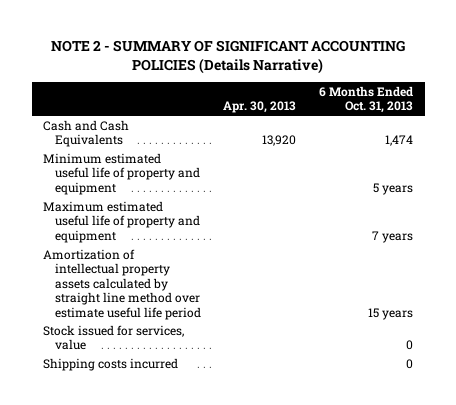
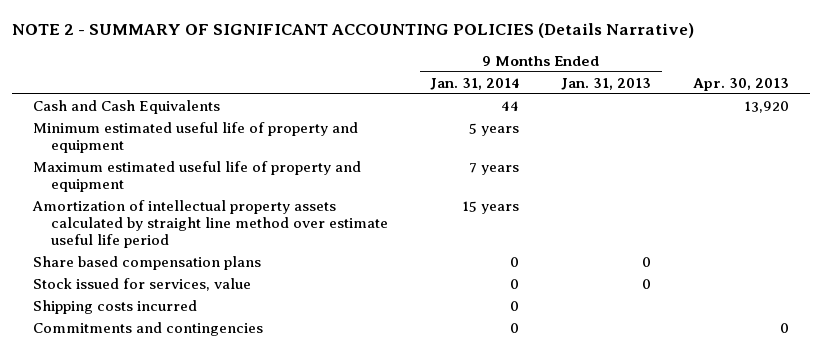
- | Apr. 30, 2013 | 6 Months Ended Oct. 31, 2013
+ | 9 Months Ended Jan. 31, 2014 | 9 Months Ended Jan. 31, 2013 | Apr. 30, 2013
+ Share based compensation plans | 0 | 0 |
+ Commitments and contingencies | 0 | | 0

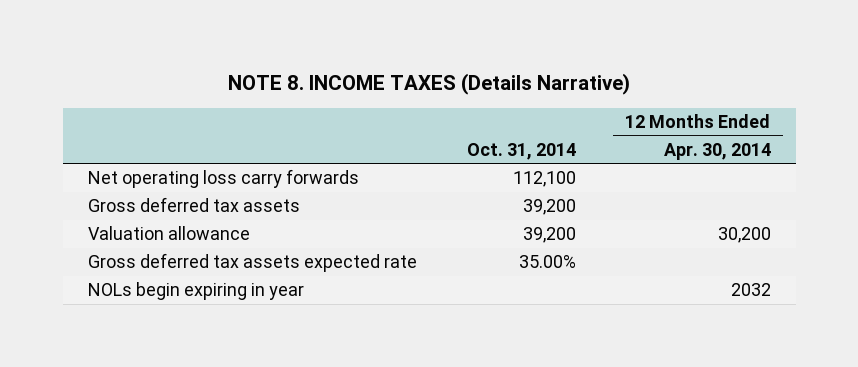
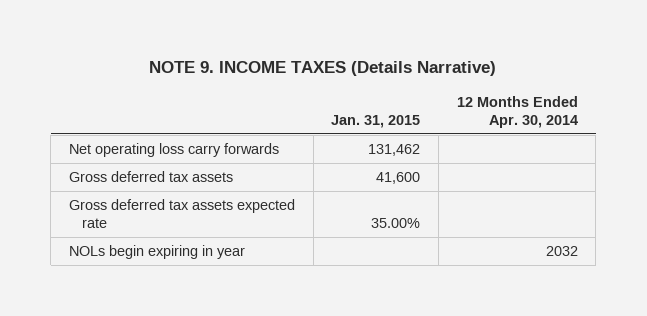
- NOTE 8. INCOME TAXES (Details Narrative)
+ NOTE 9. INCOME TAXES (Details Narrative)
- | Oct. 31, 2014 | 12 Months Ended Apr. 30, 2014
+ | Jan. 31, 2015 | 12 Months Ended Apr. 30, 2014
- Valuation allowance | 39,200 | 30,200

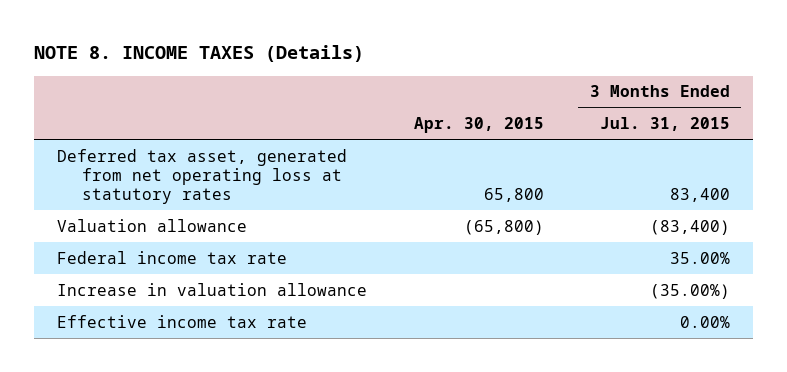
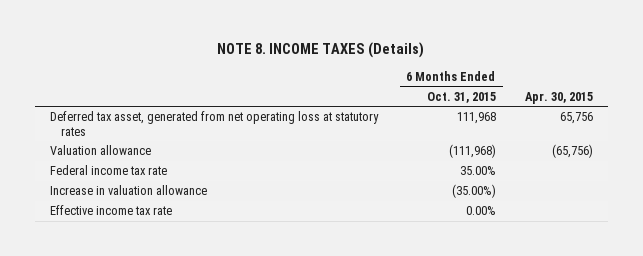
- | Apr. 30, 2015 | 3 Months Ended Jul. 31, 2015
+ | 6 Months Ended Oct. 31, 2015 | Apr. 30, 2015
- Deferred tax asset, generated from net operating loss at statutory rates | 65,800 | 83,400
- Valuation allowance | (65,800) | (83,400)
+ Deferred tax asset, generated from net operating loss at statutory rates | 111,968 | 65,756
+ Valuation allowance | (111,968) | (65,756)

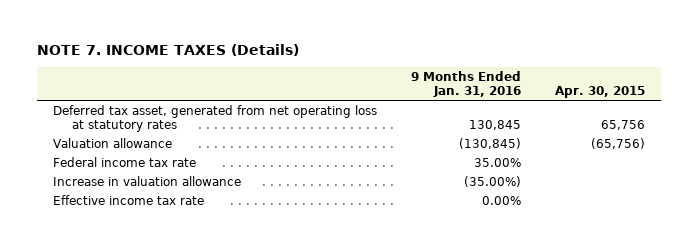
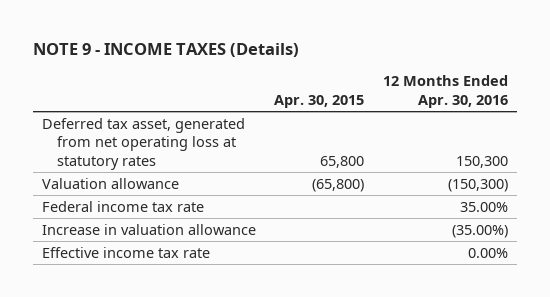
- NOTE 7. INCOME TAXES (Details)
+ NOTE 9 - INCOME TAXES (Details)
- | 9 Months Ended Jan. 31, 2016 | Apr. 30, 2015
+ | Apr. 30, 2015 | 12 Months Ended Apr. 30, 2016
- Deferred tax asset, generated from net operating loss at statutory rates | 130,845 | 65,756
- Valuation allowance | (130,845) | (65,756)
+ Deferred tax asset, generated from net operating loss at statutory rates | 65,800 | 150,300
+ Valuation allowance | (65,800) | (150,300)

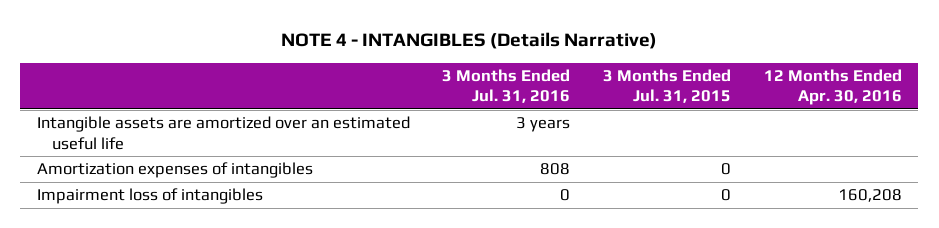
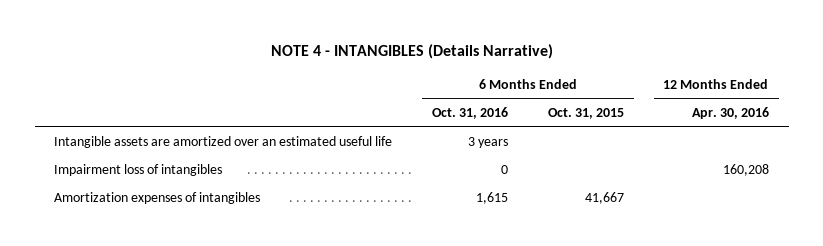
- | 3 Months Ended Jul. 31, 2016 | 3 Months Ended Jul. 31, 2015 | 12 Months Ended Apr. 30, 2016
+ | 6 Months Ended Oct. 31, 2016 | 6 Months Ended Oct. 31, 2015 | 12 Months Ended Apr. 30, 2016
moved down: Amortization expenses of intangibles | 1,615 | 41,667 |

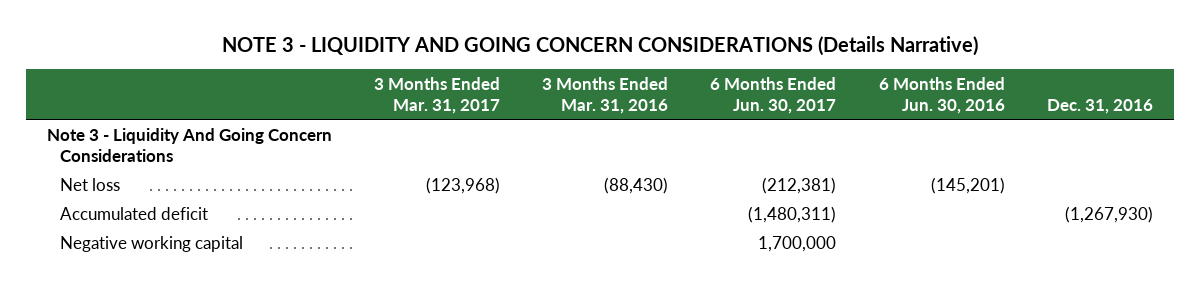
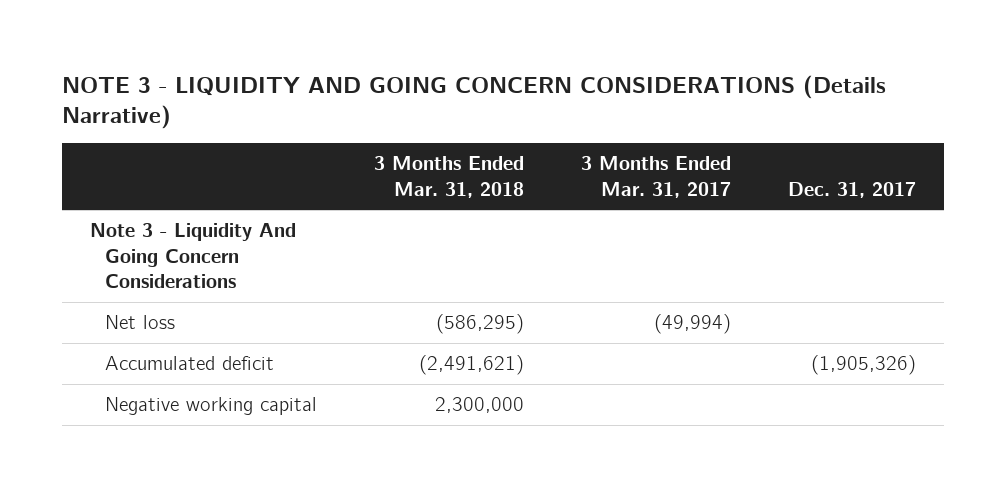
- | 3 Months Ended Mar. 31, 2017 | 3 Months Ended Mar. 31, 2016 | 6 Months Ended Jun. 30, 2017 | 6 Months Ended Jun. 30, 2016 | Dec. 31, 2016
+ | 3 Months Ended Mar. 31, 2018 | 3 Months Ended Mar. 31, 2017 | Dec. 31, 2017
- Net loss | (123,968) | (88,430) | (212,381) | (145,201) |
+ Net loss | (586,295) | (49,994) |

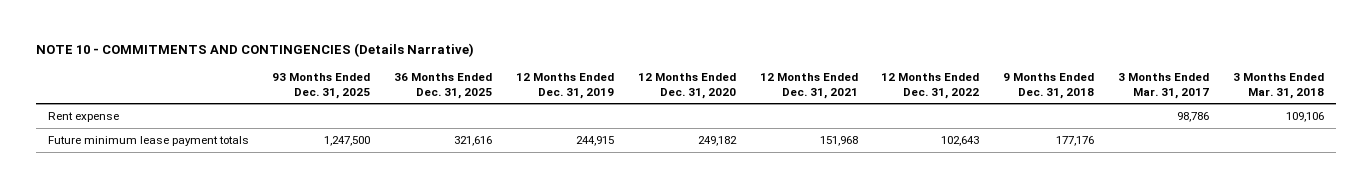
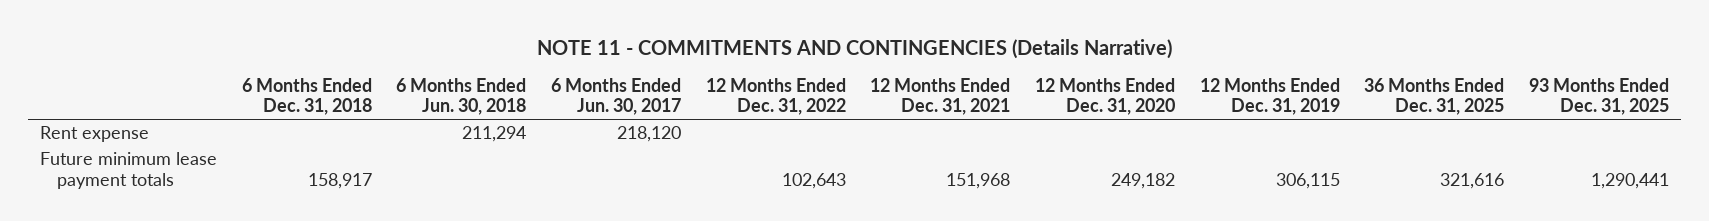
- NOTE 10 - COMMITMENTS AND CONTINGENCIES (Details Narrative)
+ NOTE 11 - COMMITMENTS AND CONTINGENCIES (Details Narrative)
- | 93 Months Ended Dec. 31, 2025 | 36 Months Ended Dec. 31, 2025 | 12 Months Ended Dec. 31, 2019 | 12 Months Ended Dec. 31, 2020 | 12 Months Ended Dec. 31, 2021 | 12 Months Ended Dec. 31, 2022 | 9 Months Ended Dec. 31, 2018 | 3 Months Ended Mar. 31, 2017 | 3 Months Ended Mar. 31, 2018
+ | 6 Months Ended Dec. 31, 2018 | 6 Months Ended Jun. 30, 2018 | 6 Months Ended Jun. 30, 2017 | 12 Months Ended Dec. 31, 2022 | 12 Months Ended Dec. 31, 2021 | 12 Months Ended Dec. 31, 2020 | 12 Months Ended Dec. 31, 2019 | 36 Months Ended Dec. 31, 2025 | 93 Months Ended Dec. 31, 2025
- Future minimum lease payment totals | 1,247,500 | 321,616 | 244,915 | 249,182 | 151,968 | 102,643 | 177,176 | |
+ Future minimum lease payment totals | 158,917 | | | 102,643 | 151,968 | 249,182 | 306,115 | 321,616 | 1,290,441

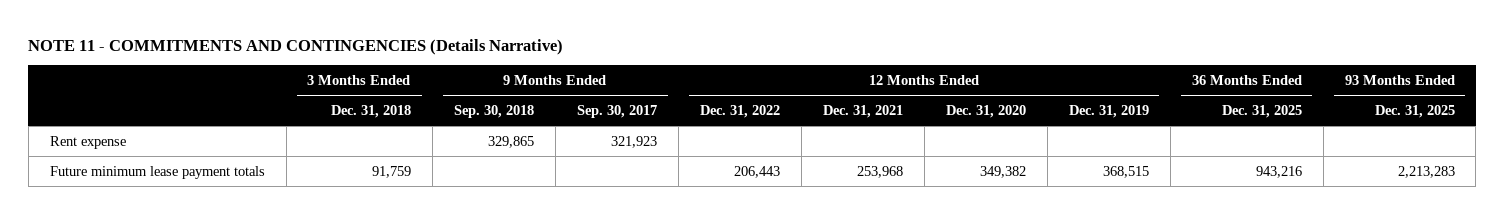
- | 6 Months Ended Dec. 31, 2018 | 6 Months Ended Jun. 30, 2018 | 6 Months Ended Jun. 30, 2017 | 12 Months Ended Dec. 31, 2022 | 12 Months Ended Dec. 31, 2021 | 12 Months Ended Dec. 31, 2020 | 12 Months Ended Dec. 31, 2019 | 36 Months Ended Dec. 31, 2025 | 93 Months Ended Dec. 31, 2025
+ | 3 Months Ended Dec. 31, 2018 | 9 Months Ended Sep. 30, 2018 | 9 Months Ended Sep. 30, 2017 | 12 Months Ended Dec. 31, 2022 | 12 Months Ended Dec. 31, 2021 | 12 Months Ended Dec. 31, 2020 | 12 Months Ended Dec. 31, 2019 | 36 Months Ended Dec. 31, 2025 | 93 Months Ended Dec. 31, 2025
- Future minimum lease payment totals | 158,917 | | | 102,643 | 151,968 | 249,182 | 306,115 | 321,616 | 1,290,441
+ Future minimum lease payment totals | 91,759 | | | 206,443 | 253,968 | 349,382 | 368,515 | 943,216 | 2,213,283

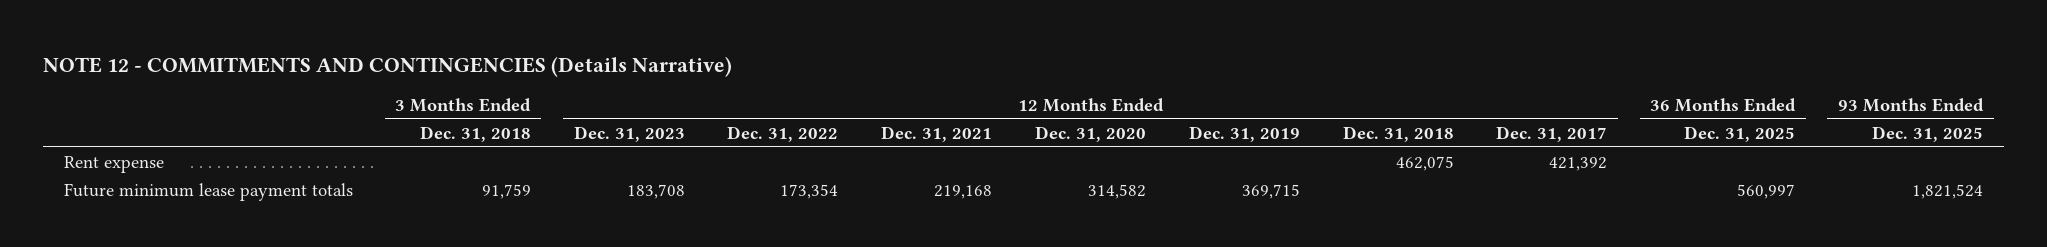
- NOTE 11 - COMMITMENTS AND CONTINGENCIES (Details Narrative)
+ NOTE 12 - COMMITMENTS AND CONTINGENCIES (Details Narrative)
- | 3 Months Ended Dec. 31, 2018 | 9 Months Ended Sep. 30, 2018 | 9 Months Ended Sep. 30, 2017 | 12 Months Ended Dec. 31, 2022 | 12 Months Ended Dec. 31, 2021 | 12 Months Ended Dec. 31, 2020 | 12 Months Ended Dec. 31, 2019 | 36 Months Ended Dec. 31, 2025 | 93 Months Ended Dec. 31, 2025
+ | 3 Months Ended Dec. 31, 2018 | 12 Months Ended Dec. 31, 2023 | 12 Months Ended Dec. 31, 2022 | 12 Months Ended Dec. 31, 2021 | 12 Months Ended Dec. 31, 2020 | 12 Months Ended Dec. 31, 2019 | 12 Months Ended Dec. 31, 2018 | 12 Months Ended Dec. 31, 2017 | 36 Months Ended Dec. 31, 2025 | 93 Months Ended Dec. 31, 2025
- Future minimum lease payment totals | 91,759 | | | 206,443 | 253,968 | 349,382 | 368,515 | 943,216 | 2,213,283
+ Future minimum lease payment totals | 91,759 | 183,708 | 173,354 | 219,168 | 314,582 | 369,715 | | | 560,997 | 1,821,524

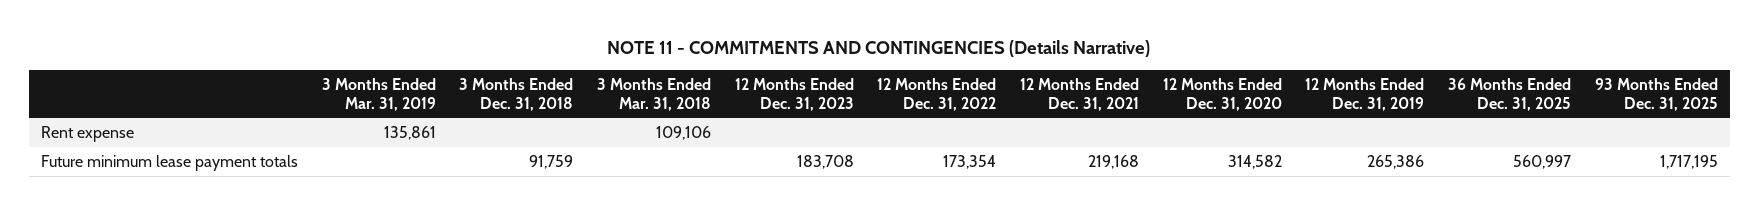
- NOTE 12 - COMMITMENTS AND CONTINGENCIES (Details Narrative)
+ NOTE 11 - COMMITMENTS AND CONTINGENCIES (Details Narrative)
- | 3 Months Ended Dec. 31, 2018 | 12 Months Ended Dec. 31, 2023 | 12 Months Ended Dec. 31, 2022 | 12 Months Ended Dec. 31, 2021 | 12 Months Ended Dec. 31, 2020 | 12 Months Ended Dec. 31, 2019 | 12 Months Ended Dec. 31, 2018 | 12 Months Ended Dec. 31, 2017 | 36 Months Ended Dec. 31, 2025 | 93 Months Ended Dec. 31, 2025
+ | 3 Months Ended Mar. 31, 2019 | 3 Months Ended Dec. 31, 2018 | 3 Months Ended Mar. 31, 2018 | 12 Months Ended Dec. 31, 2023 | 12 Months Ended Dec. 31, 2022 | 12 Months Ended Dec. 31, 2021 | 12 Months Ended Dec. 31, 2020 | 12 Months Ended Dec. 31, 2019 | 36 Months Ended Dec. 31, 2025 | 93 Months Ended Dec. 31, 2025
- Future minimum lease payment totals | 91,759 | 183,708 | 173,354 | 219,168 | 314,582 | 369,715 | | | 560,997 | 1,821,524
+ Future minimum lease payment totals | | 91,759 | | 183,708 | 173,354 | 219,168 | 314,582 | 265,386 | 560,997 | 1,717,195

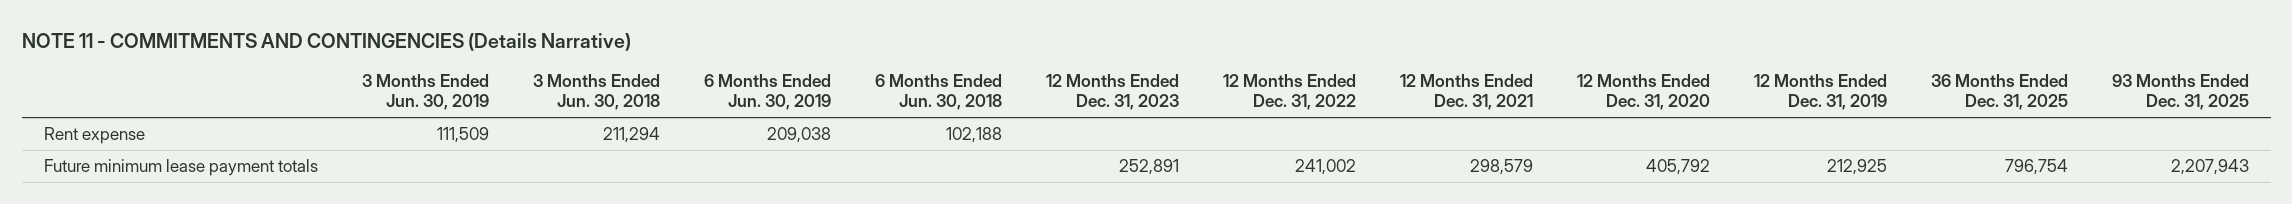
- | 3 Months Ended Mar. 31, 2019 | 3 Months Ended Dec. 31, 2018 | 3 Months Ended Mar. 31, 2018 | 12 Months Ended Dec. 31, 2023 | 12 Months Ended Dec. 31, 2022 | 12 Months Ended Dec. 31, 2021 | 12 Months Ended Dec. 31, 2020 | 12 Months Ended Dec. 31, 2019 | 36 Months Ended Dec. 31, 2025 | 93 Months Ended Dec. 31, 2025
+ | 3 Months Ended Jun. 30, 2019 | 3 Months Ended Jun. 30, 2018 | 6 Months Ended Jun. 30, 2019 | 6 Months Ended Jun. 30, 2018 | 12 Months Ended Dec. 31, 2023 | 12 Months Ended Dec. 31, 2022 | 12 Months Ended Dec. 31, 2021 | 12 Months Ended Dec. 31, 2020 | 12 Months Ended Dec. 31, 2019 | 36 Months Ended Dec. 31, 2025 | 93 Months Ended Dec. 31, 2025
- Future minimum lease payment totals | | 91,759 | | 183,708 | 173,354 | 219,168 | 314,582 | 265,386 | 560,997 | 1,717,195
+ Future minimum lease payment totals | | | | | 252,891 | 241,002 | 298,579 | 405,792 | 212,925 | 796,754 | 2,207,943

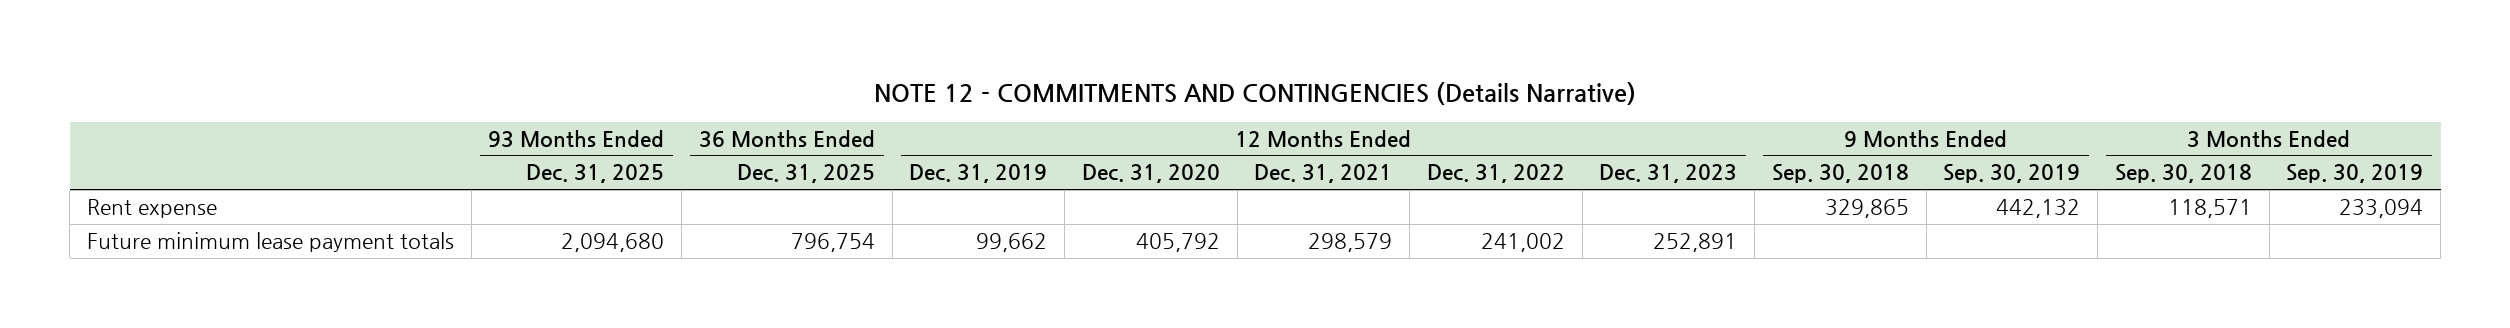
- NOTE 11 - COMMITMENTS AND CONTINGENCIES (Details Narrative)
+ NOTE 12 - COMMITMENTS AND CONTINGENCIES (Details Narrative)
- | 3 Months Ended Jun. 30, 2019 | 3 Months Ended Jun. 30, 2018 | 6 Months Ended Jun. 30, 2019 | 6 Months Ended Jun. 30, 2018 | 12 Months Ended Dec. 31, 2023 | 12 Months Ended Dec. 31, 2022 | 12 Months Ended Dec. 31, 2021 | 12 Months Ended Dec. 31, 2020 | 12 Months Ended Dec. 31, 2019 | 36 Months Ended Dec. 31, 2025 | 93 Months Ended Dec. 31, 2025
+ | 93 Months Ended Dec. 31, 2025 | 36 Months Ended Dec. 31, 2025 | 12 Months Ended Dec. 31, 2019 | 12 Months Ended Dec. 31, 2020 | 12 Months Ended Dec. 31, 2021 | 12 Months Ended Dec. 31, 2022 | 12 Months Ended Dec. 31, 2023 | 9 Months Ended Sep. 30, 2018 | 9 Months Ended Sep. 30, 2019 | 3 Months Ended Sep. 30, 2018 | 3 Months Ended Sep. 30, 2019
- Future minimum lease payment totals | | | | | 252,891 | 241,002 | 298,579 | 405,792 | 212,925 | 796,754 | 2,207,943
+ Future minimum lease payment totals | 2,094,680 | 796,754 | 99,662 | 405,792 | 298,579 | 241,002 | 252,891 | | | |

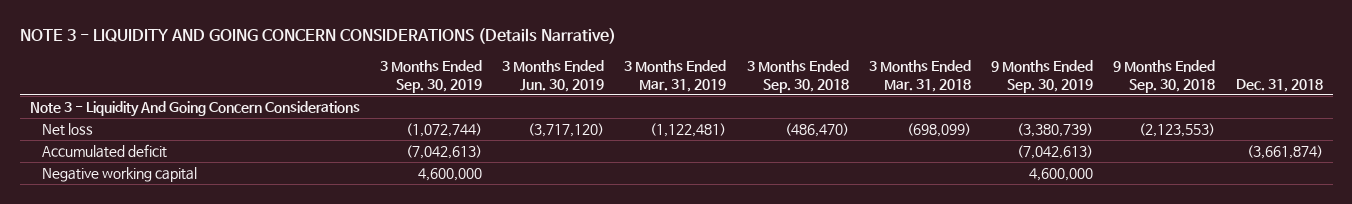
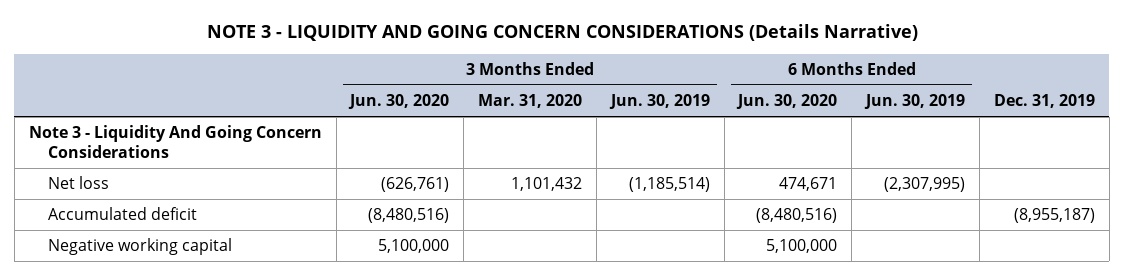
- | 3 Months Ended Sep. 30, 2019 | 3 Months Ended Jun. 30, 2019 | 3 Months Ended Mar. 31, 2019 | 3 Months Ended Sep. 30, 2018 | 3 Months Ended Mar. 31, 2018 | 9 Months Ended Sep. 30, 2019 | 9 Months Ended Sep. 30, 2018 | Dec. 31, 2018
+ | 3 Months Ended Jun. 30, 2020 | 3 Months Ended Mar. 31, 2020 | 3 Months Ended Jun. 30, 2019 | 6 Months Ended Jun. 30, 2020 | 6 Months Ended Jun. 30, 2019 | Dec. 31, 2019
- Net loss | (1,072,744) | (3,717,120) | (1,122,481) | (486,470) | (698,099) | (3,380,739) | (2,123,553) |
+ Net loss | (626,761) | 1,101,432 | (1,185,514) | 474,671 | (2,307,995) |

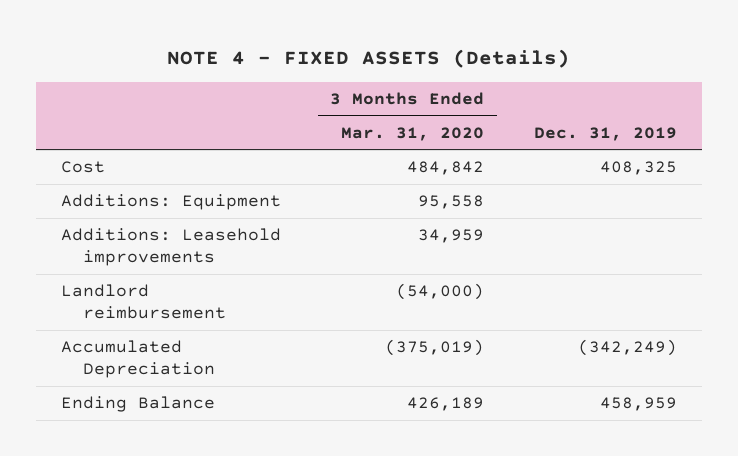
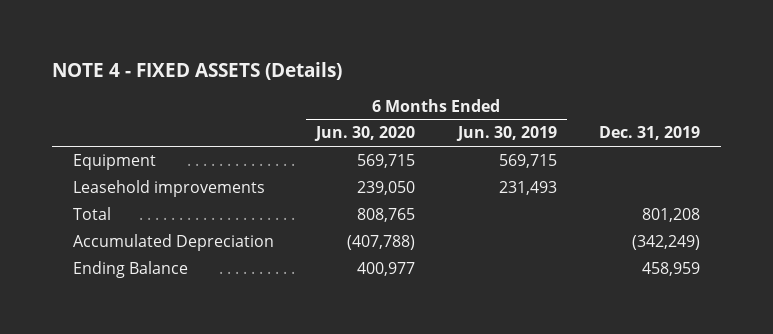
- | 3 Months Ended Mar. 31, 2020 | Dec. 31, 2019
+ | 6 Months Ended Jun. 30, 2020 | 6 Months Ended Jun. 30, 2019 | Dec. 31, 2019
- Cost | 484,842 | 408,325
- Additions: Equipment | 95,558 |
- Additions: Leasehold improvements | 34,959 |
- Landlord reimbursement | (54,000) |
+ Equipment | 569,715 | 569,715 |
+ Leasehold improvements | 239,050 | 231,493 |
+ Total | 808,765 | | 801,208

